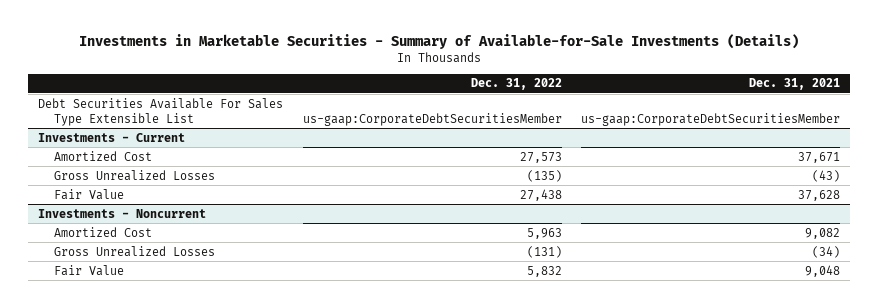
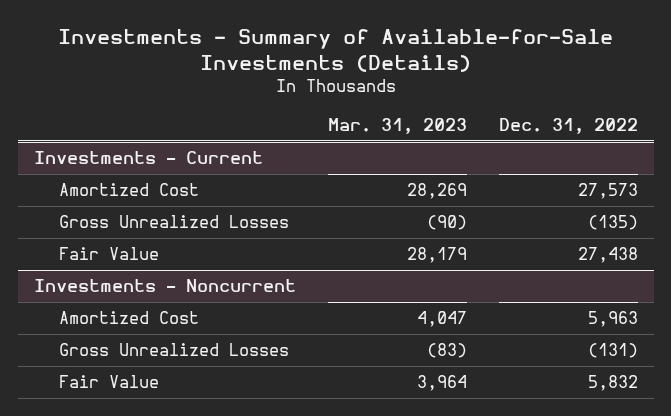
- Investments in Marketable Securities - Summary of Available-for-Sale Investments (Details)
+ Investments - Summary of Available-for-Sale Investments (Details)
- | Dec. 31, 2022 | Dec. 31, 2021
+ | Mar. 31, 2023 | Dec. 31, 2022
- Debt Securities Available For Sales Type Extensible List | us-gaap:CorporateDebtSecuritiesMember | us-gaap:CorporateDebtSecuritiesMember

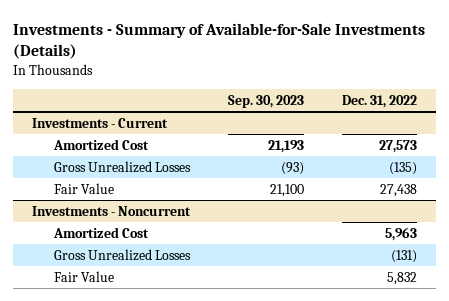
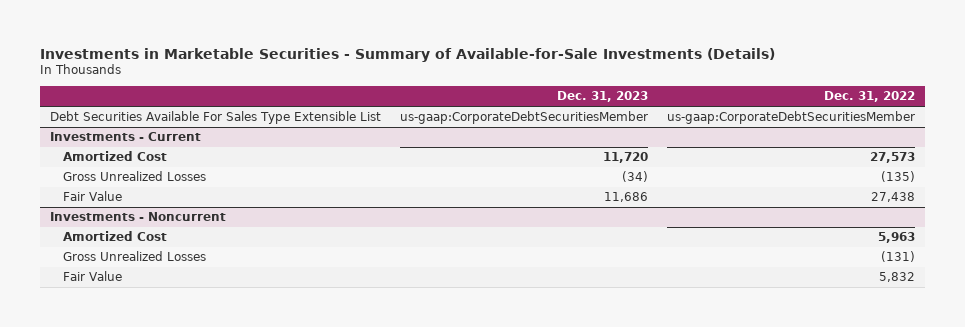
- Investments - Summary of Available-for-Sale Investments (Details)
+ Investments in Marketable Securities - Summary of Available-for-Sale Investments (Details)
- | Sep. 30, 2023 | Dec. 31, 2022
+ | Dec. 31, 2023 | Dec. 31, 2022
+ Debt Securities Available For Sales Type Extensible List | us-gaap:CorporateDebtSecuritiesMember | us-gaap:CorporateDebtSecuritiesMember

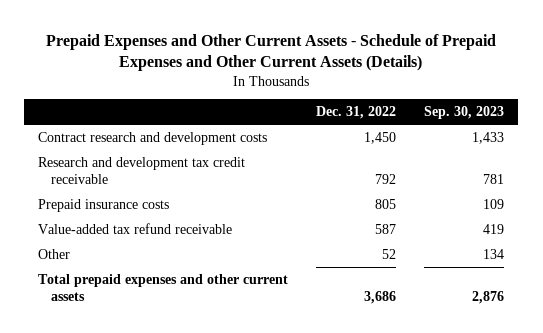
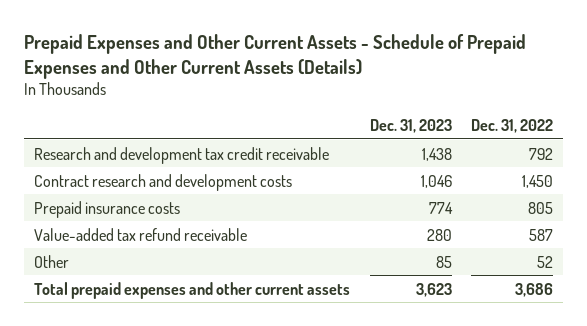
- | Dec. 31, 2022 | Sep. 30, 2023
+ | Dec. 31, 2023 | Dec. 31, 2022
moved down: Contract research and development costs | 1,046 | 1,450

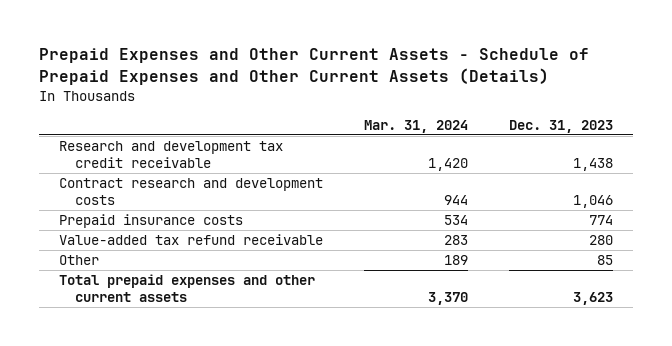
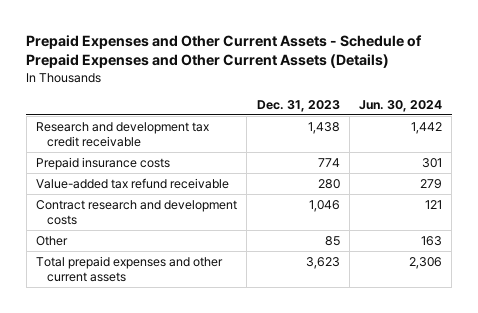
- | Mar. 31, 2024 | Dec. 31, 2023
+ | Dec. 31, 2023 | Jun. 30, 2024
moved down: Contract research and development costs | 1,046 | 121

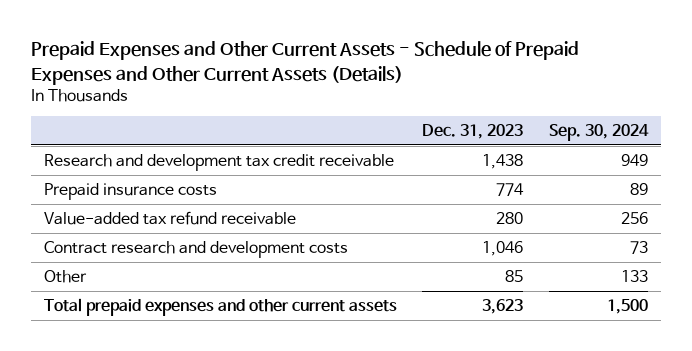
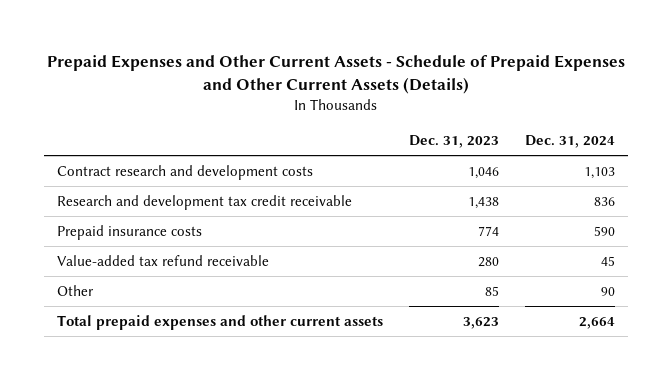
- | Dec. 31, 2023 | Sep. 30, 2024
+ | Dec. 31, 2023 | Dec. 31, 2024
moved up: Contract research and development costs | 1,046 | 1,103

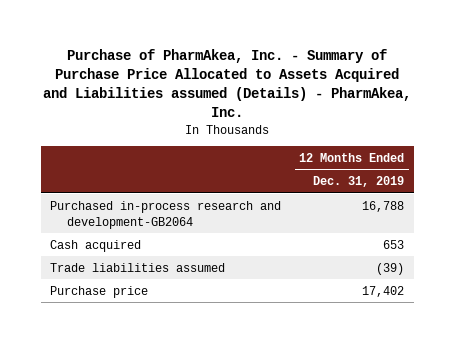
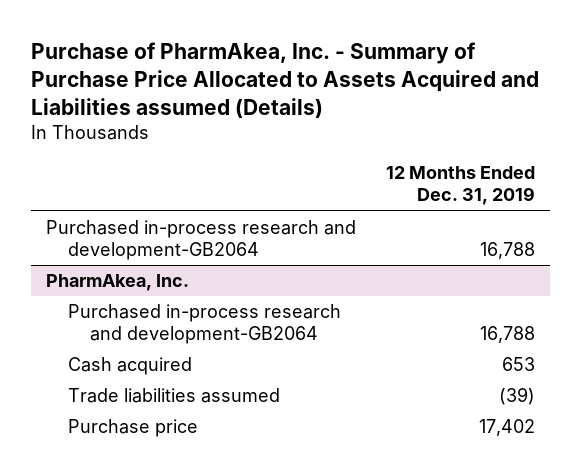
- Purchase of PharmAkea, Inc. - Summary of Purchase Price Allocated to Assets Acquired and Liabilities assumed (Details) - PharmAkea, Inc.
+ Purchase of PharmAkea, Inc. - Summary of Purchase Price Allocated to Assets Acquired and Liabilities assumed (Details)
+ PharmAkea, Inc.
+ Purchased in-process research and development-GB2064 | 16,788

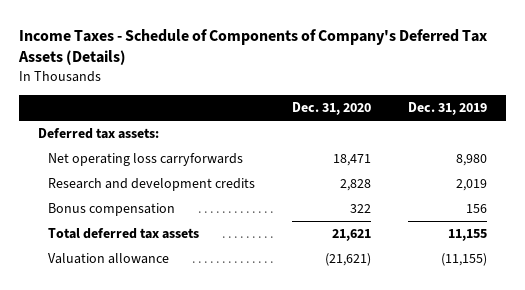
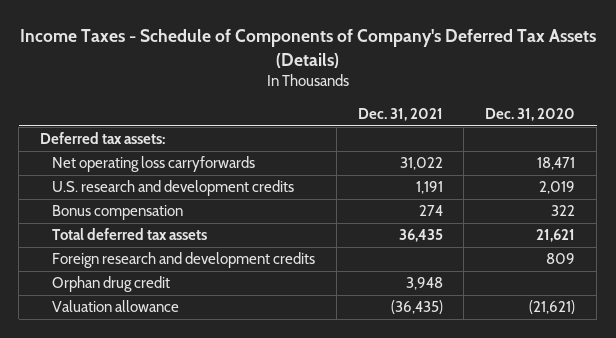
- | Dec. 31, 2020 | Dec. 31, 2019
+ | Dec. 31, 2021 | Dec. 31, 2020
- Research and development credits | 2,828 | 2,019
+ U.S. research and development credits | 1,191 | 2,019
+ Foreign research and development credits | | 809
+ Orphan drug credit | 3,948 |

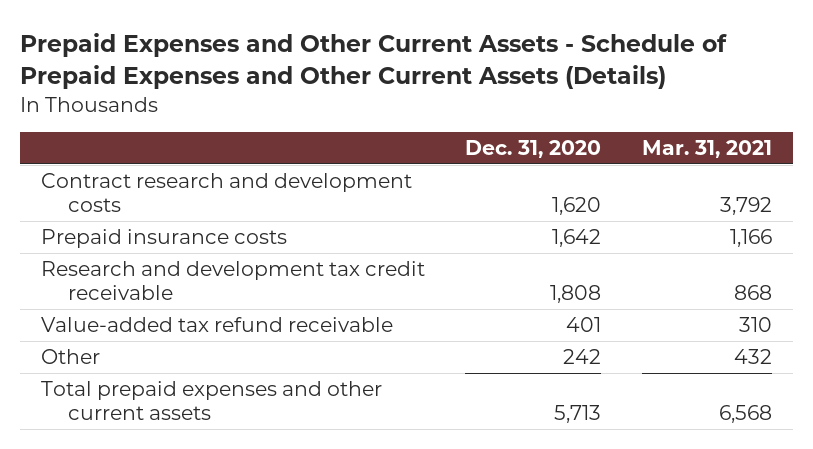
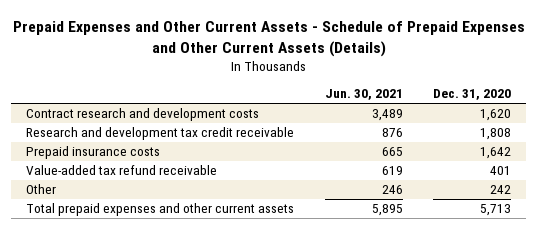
- | Dec. 31, 2020 | Mar. 31, 2021
+ | Jun. 30, 2021 | Dec. 31, 2020
moved down: Prepaid insurance costs | 665 | 1,642

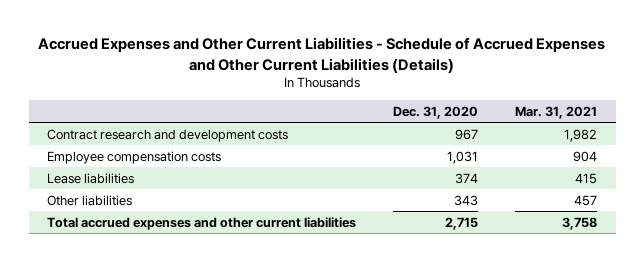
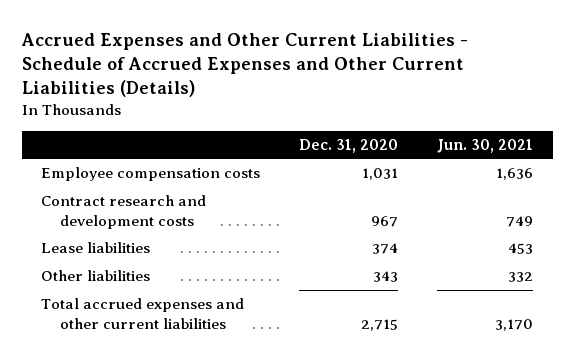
- | Dec. 31, 2020 | Mar. 31, 2021
+ | Dec. 31, 2020 | Jun. 30, 2021
moved down: Contract research and development costs | 967 | 749

